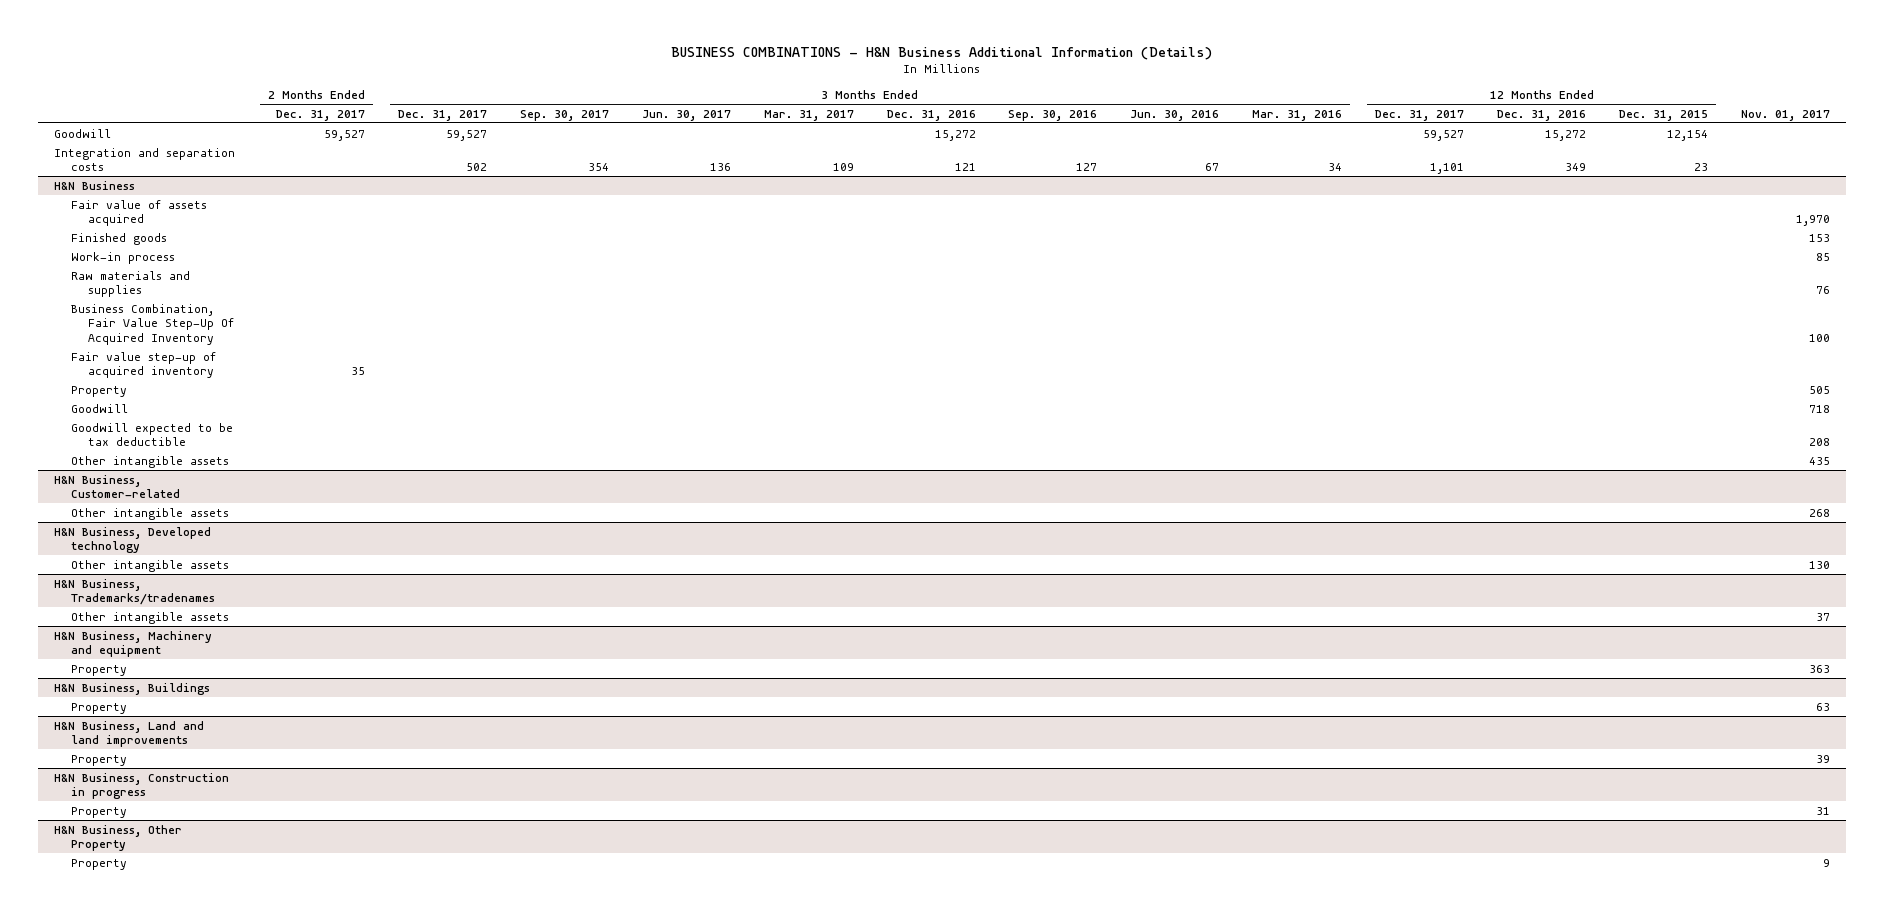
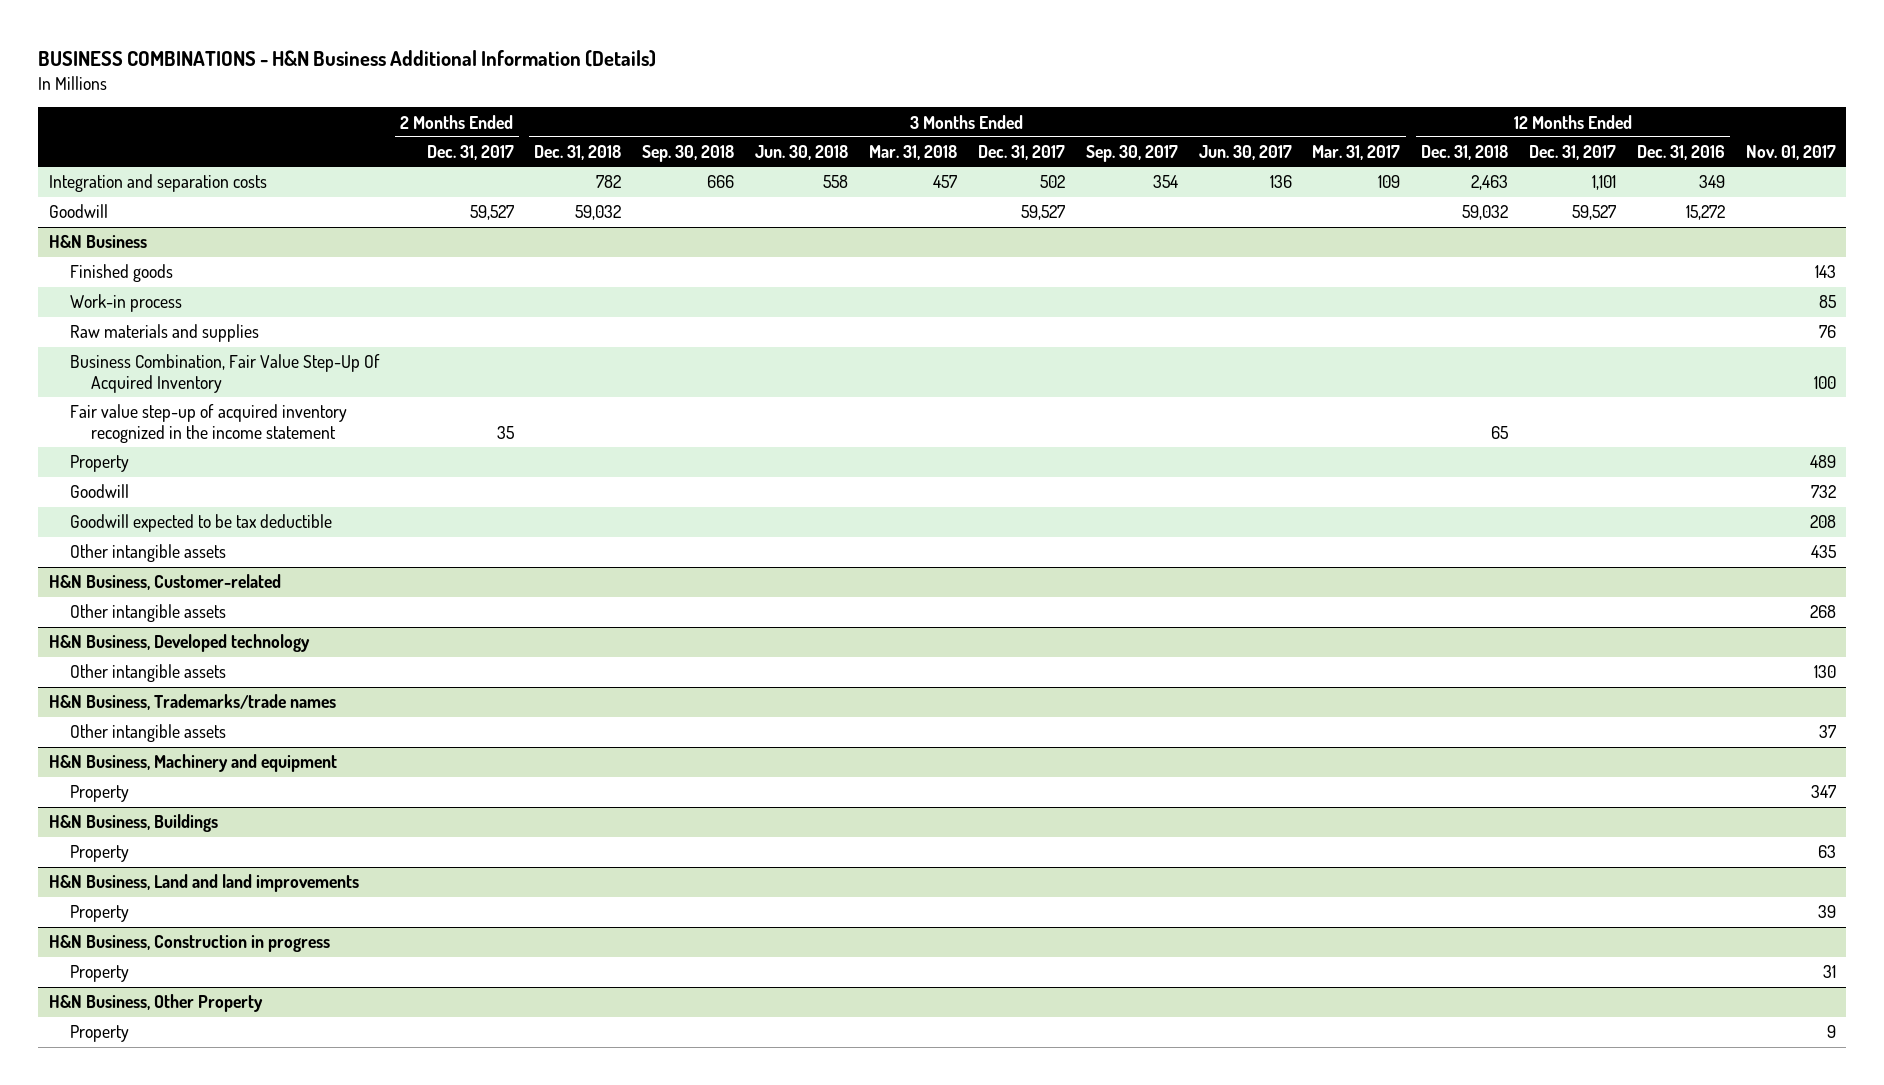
- | 2 Months Ended Dec. 31, 2017 | 3 Months Ended Dec. 31, 2017 | 3 Months Ended Sep. 30, 2017 | 3 Months Ended Jun. 30, 2017 | 3 Months Ended Mar. 31, 2017 | 3 Months Ended Dec. 31, 2016 | 3 Months Ended Sep. 30, 2016 | 3 Months Ended Jun. 30, 2016 | 3 Months Ended Mar. 31, 2016 | 12 Months Ended Dec. 31, 2017 | 12 Months Ended Dec. 31, 2016 | 12 Months Ended Dec. 31, 2015 | Nov. 01, 2017
+ | 2 Months Ended Dec. 31, 2017 | 3 Months Ended Dec. 31, 2018 | 3 Months Ended Sep. 30, 2018 | 3 Months Ended Jun. 30, 2018 | 3 Months Ended Mar. 31, 2018 | 3 Months Ended Dec. 31, 2017 | 3 Months Ended Sep. 30, 2017 | 3 Months Ended Jun. 30, 2017 | 3 Months Ended Mar. 31, 2017 | 12 Months Ended Dec. 31, 2018 | 12 Months Ended Dec. 31, 2017 | 12 Months Ended Dec. 31, 2016 | Nov. 01, 2017
moved down: Goodwill | 59,527 | 59,032 | | | | 59,527 | | | | 59,032 | 59,527 | 15,272 |
@ H&N Business
- Fair value of assets acquired | | | | | | | | | | | | | 1,970
- Finished goods | | | | | | | | | | | | | 153
+ Finished goods | | | | | | | | | | | | | 143
- Fair value step-up of acquired inventory | 35 | | | | | | | | | | | |
- Property | | | | | | | | | | | | | 505
- Goodwill | | | | | | | | | | | | | 718
+ Fair value step-up of acquired inventory recognized in the income statement | 35 | | | | | | | | | 65 | | |
+ Property | | | | | | | | | | | | | 489
+ Goodwill | | | | | | | | | | | | | 732
- H&N Business, Trademarks/tradenames
+ H&N Business, Trademarks/trade names
@ H&N Business, Machinery and equipment
- Property | | | | | | | | | | | | | 363
+ Property | | | | | | | | | | | | | 347

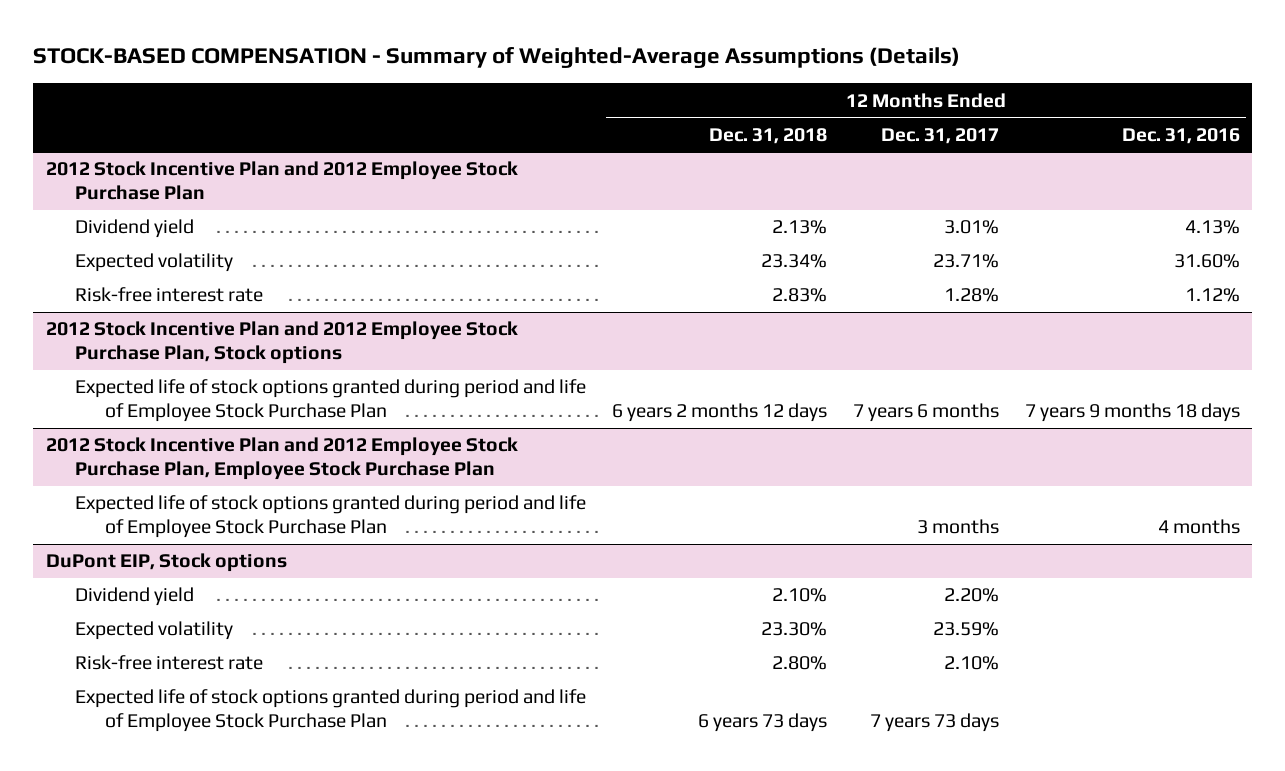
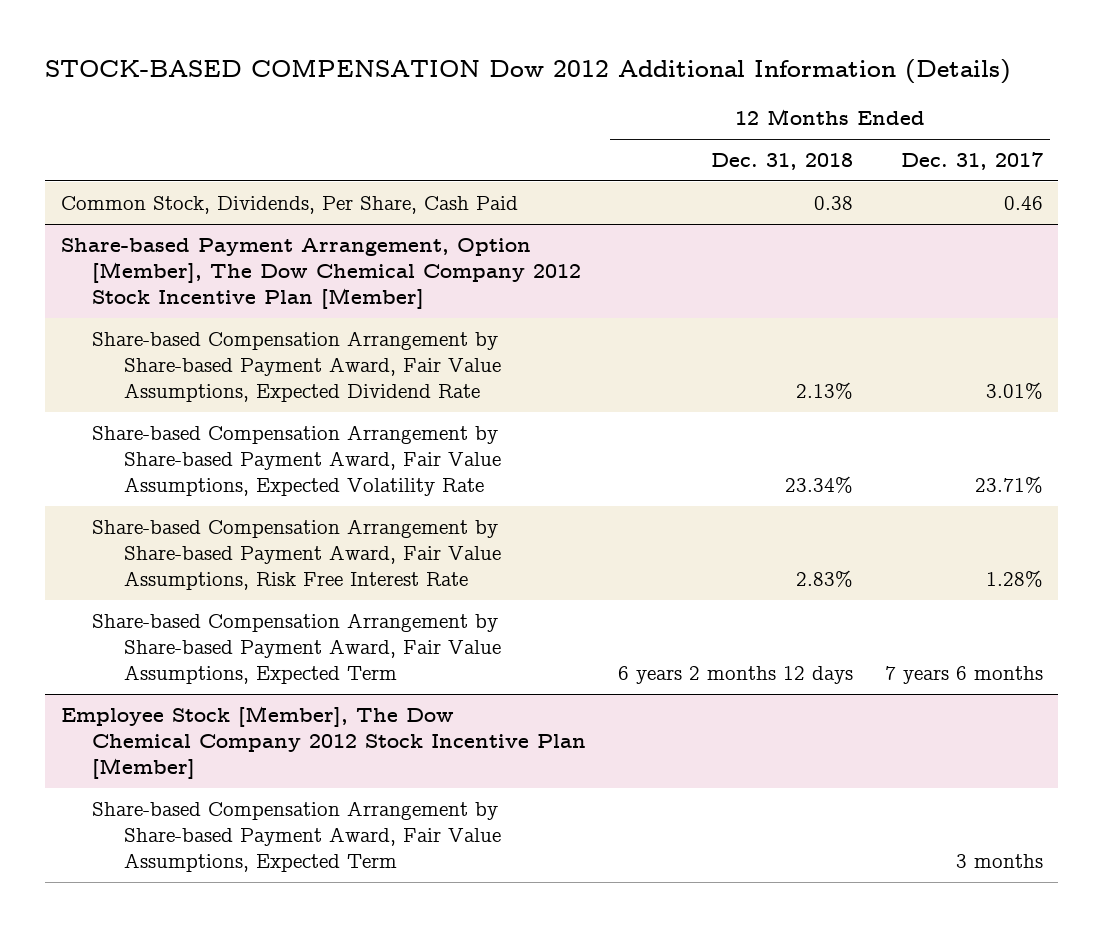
- STOCK-BASED COMPENSATION - Summary of Weighted-Average Assumptions (Details)
+ STOCK-BASED COMPENSATION Dow 2012 Additional Information (Details)
- | 12 Months Ended Dec. 31, 2018 | 12 Months Ended Dec. 31, 2017 | 12 Months Ended Dec. 31, 2016
+ | 12 Months Ended Dec. 31, 2018 | 12 Months Ended Dec. 31, 2017
- 2012 Stock Incentive Plan and 2012 Employee Stock Purchase Plan
- Dividend yield | 2.13% | 3.01% | 4.13%
- Expected volatility | 23.34% | 23.71% | 31.60%
- Risk-free interest rate | 2.83% | 1.28% | 1.12%
- 2012 Stock Incentive Plan and 2012 Employee Stock Purchase Plan, Stock options
- Expected life of stock options granted during period and life of Employee Stock Purchase Plan | 6 years 2 months 12 days | 7 years 6 months | 7 years 9 months 18 days
- 2012 Stock Incentive Plan and 2012 Employee Stock Purchase Plan, Employee Stock Purchase Plan
- Expected life of stock options granted during period and life of Employee Stock Purchase Plan | | 3 months | 4 months
- DuPont EIP, Stock options
- Dividend yield | 2.10% | 2.20% |
- Expected volatility | 23.30% | 23.59% |
- Risk-free interest rate | 2.80% | 2.10% |
- Expected life of stock options granted during period and life of Employee Stock Purchase Plan | 6 years 73 days | 7 years 73 days |
+ Common Stock, Dividends, Per Share, Cash Paid | 0.38 | 0.46
+ Share-based Payment Arrangement, Option [Member], The Dow Chemical Company 2012 Stock Incentive Plan [Member]
+ Share-based Compensation Arrangement by Share-based Payment Award, Fair Value Assumptions, Expected Dividend Rate | 2.13% | 3.01%
+ Share-based Compensation Arrangement by Share-based Payment Award, Fair Value Assumptions, Expected Volatility Rate | 23.34% | 23.71%
+ Share-based Compensation Arrangement by Share-based Payment Award, Fair Value Assumptions, Risk Free Interest Rate | 2.83% | 1.28%
+ Share-based Compensation Arrangement by Share-based Payment Award, Fair Value Assumptions, Expected Term | 6 years 2 months 12 days | 7 years 6 months
+ Employee Stock [Member], The Dow Chemical Company 2012 Stock Incentive Plan [Member]
+ Share-based Compensation Arrangement by Share-based Payment Award, Fair Value Assumptions, Expected Term | | 3 months

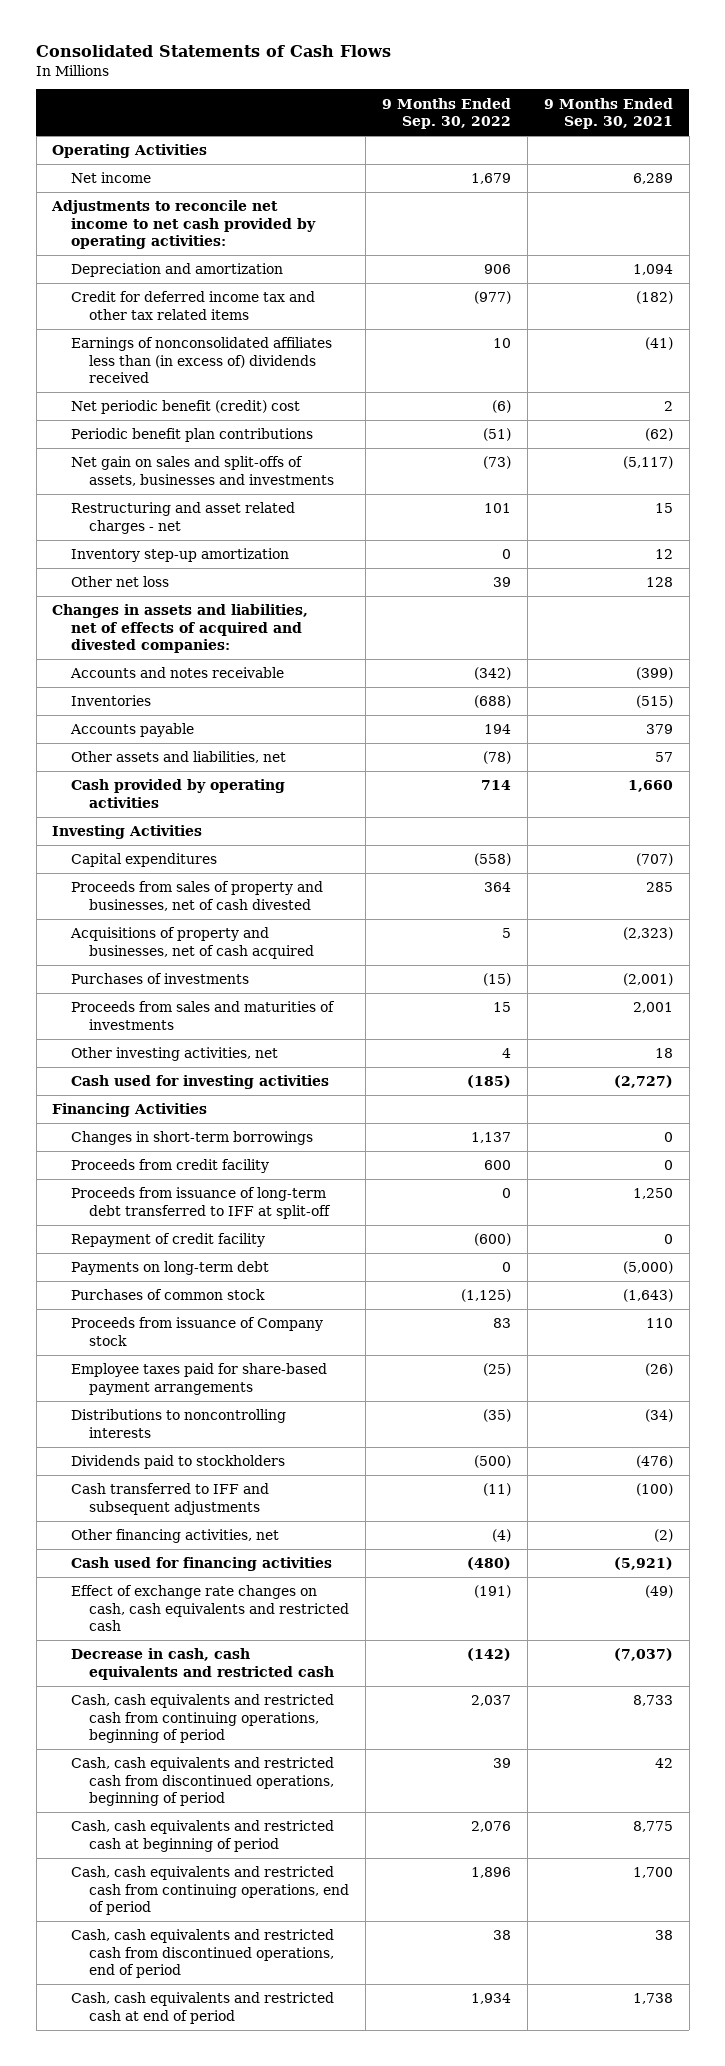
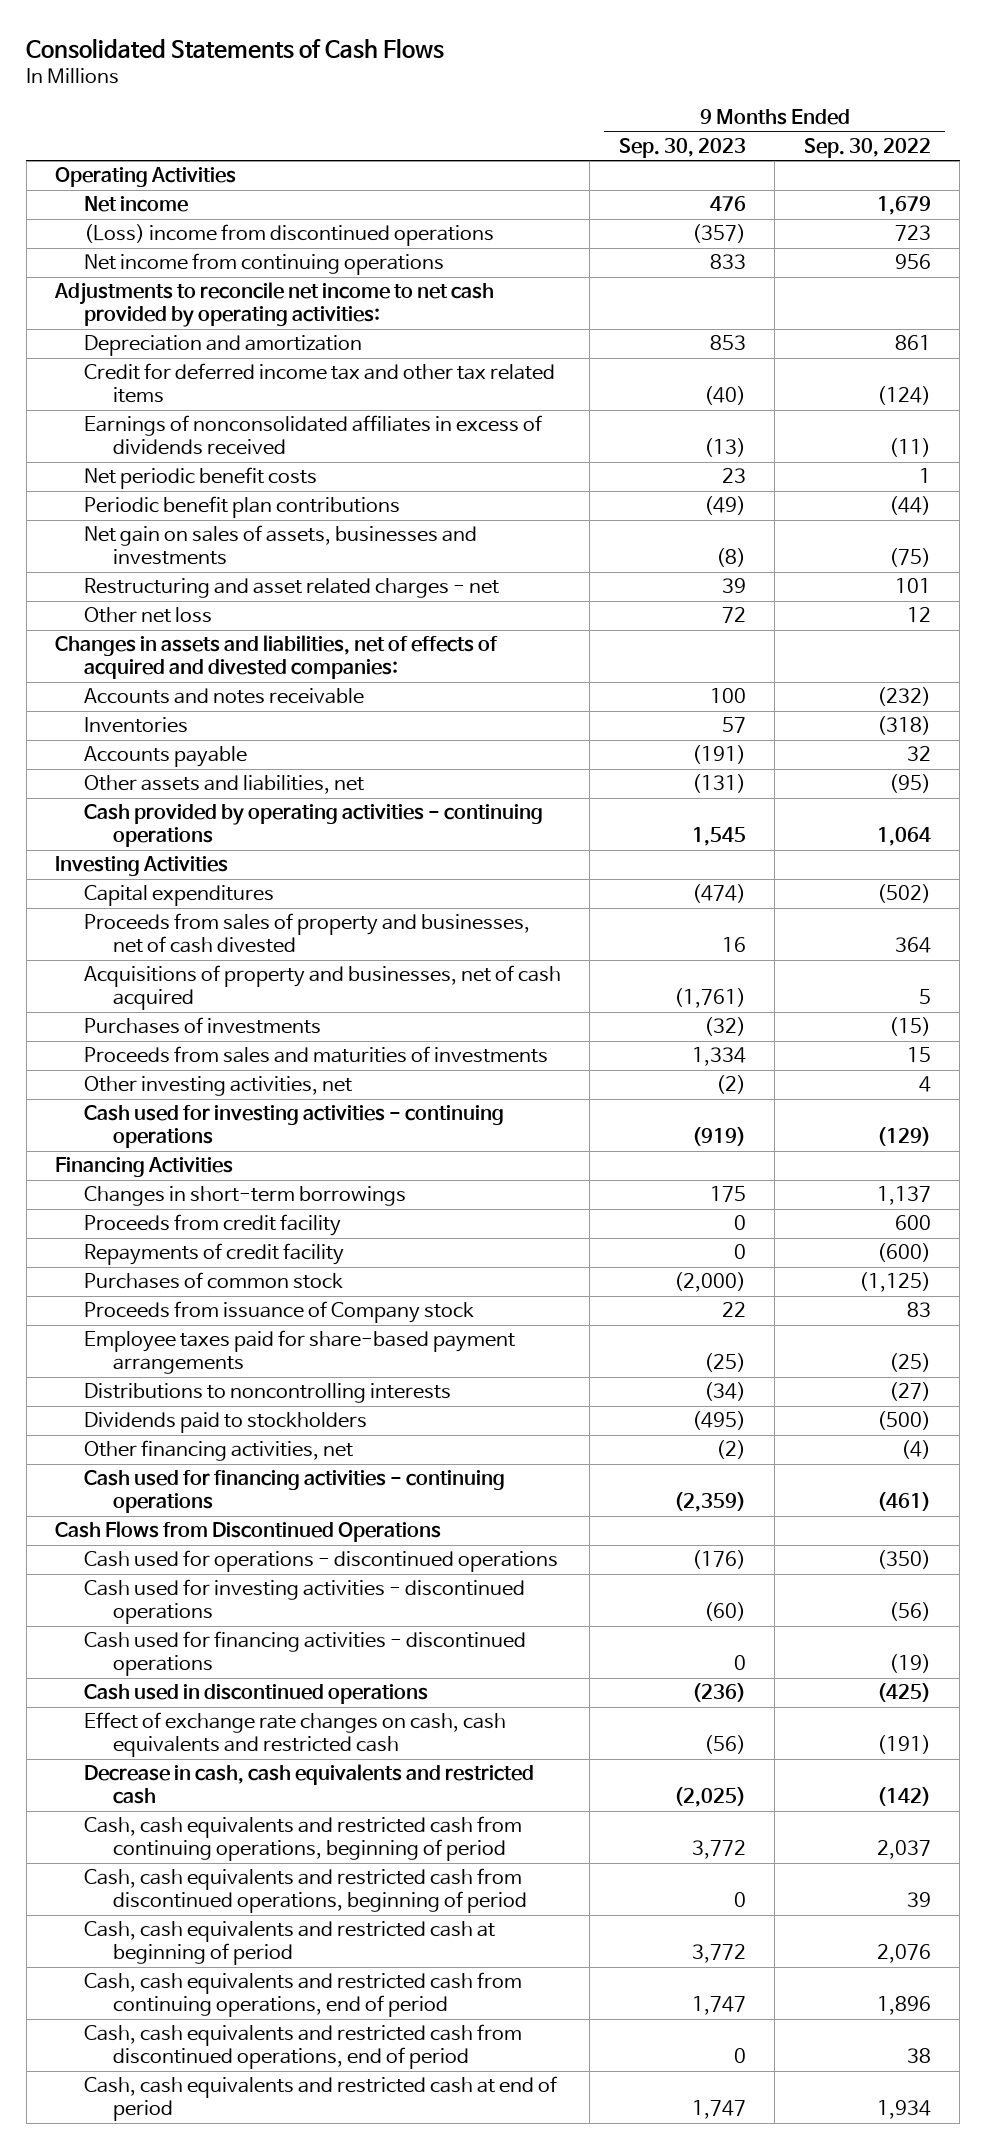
- | 9 Months Ended Sep. 30, 2022 | 9 Months Ended Sep. 30, 2021
+ | 9 Months Ended Sep. 30, 2023 | 9 Months Ended Sep. 30, 2022
+ (Loss) income from discontinued operations | (357) | 723
+ Net income from continuing operations | 833 | 956
- Depreciation and amortization | 906 | 1,094
- Credit for deferred income tax and other tax related items | (977) | (182)
- Earnings of nonconsolidated affiliates less than (in excess of) dividends received | 10 | (41)
- Net periodic benefit (credit) cost | (6) | 2
- Periodic benefit plan contributions | (51) | (62)
- Net gain on sales and split-offs of assets, businesses and investments | (73) | (5,117)
+ Depreciation and amortization | 853 | 861
+ Credit for deferred income tax and other tax related items | (40) | (124)
+ Earnings of nonconsolidated affiliates in excess of dividends received | (13) | (11)
+ Net periodic benefit costs | 23 | 1
+ Periodic benefit plan contributions | (49) | (44)
+ Net gain on sales of assets, businesses and investments | (8) | (75)
- Inventory step-up amortization | 0 | 12
- Other net loss | 39 | 128
+ Other net loss | 72 | 12
- Accounts and notes receivable | (342) | (399)
- Inventories | (688) | (515)
- Accounts payable | 194 | 379
- Other assets and liabilities, net | (78) | 57
- Cash provided by operating activities | 714 | 1,660
+ Accounts and notes receivable | 100 | (232)
+ Inventories | 57 | (318)
+ Accounts payable | (191) | 32
+ Other assets and liabilities, net | (131) | (95)
+ Cash provided by operating activities - continuing operations | 1,545 | 1,064
- Capital expenditures | (558) | (707)
+ Capital expenditures | (474) | (502)
- Cash used for investing activities | (185) | (2,727)
+ Cash used for investing activities - continuing operations | (919) | (129)
- Proceeds from issuance of long-term debt transferred to IFF at split-off | 0 | 1,250
- Repayment of credit facility | (600) | 0
- Payments on long-term debt | 0 | (5,000)
+ Repayments of credit facility | 0 | (600)
- Distributions to noncontrolling interests | (35) | (34)
+ Distributions to noncontrolling interests | (34) | (27)
- Cash transferred to IFF and subsequent adjustments | (11) | (100)
- Cash used for financing activities | (480) | (5,921)
+ Cash used for financing activities - continuing operations | (2,359) | (461)
+ Cash Flows from Discontinued Operations
+ Cash used for operations - discontinued operations | (176) | (350)
+ Cash used for investing activities - discontinued operations | (60) | (56)
+ Cash used for financing activities - discontinued operations | 0 | (19)
+ Cash used in discontinued operations | (236) | (425)

